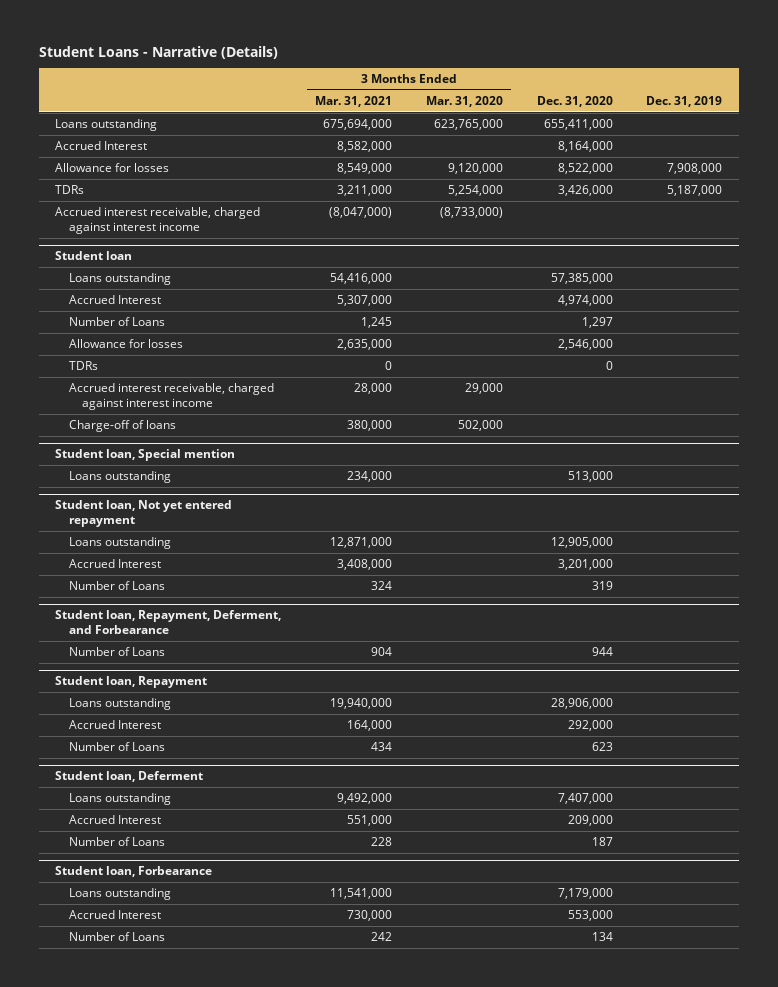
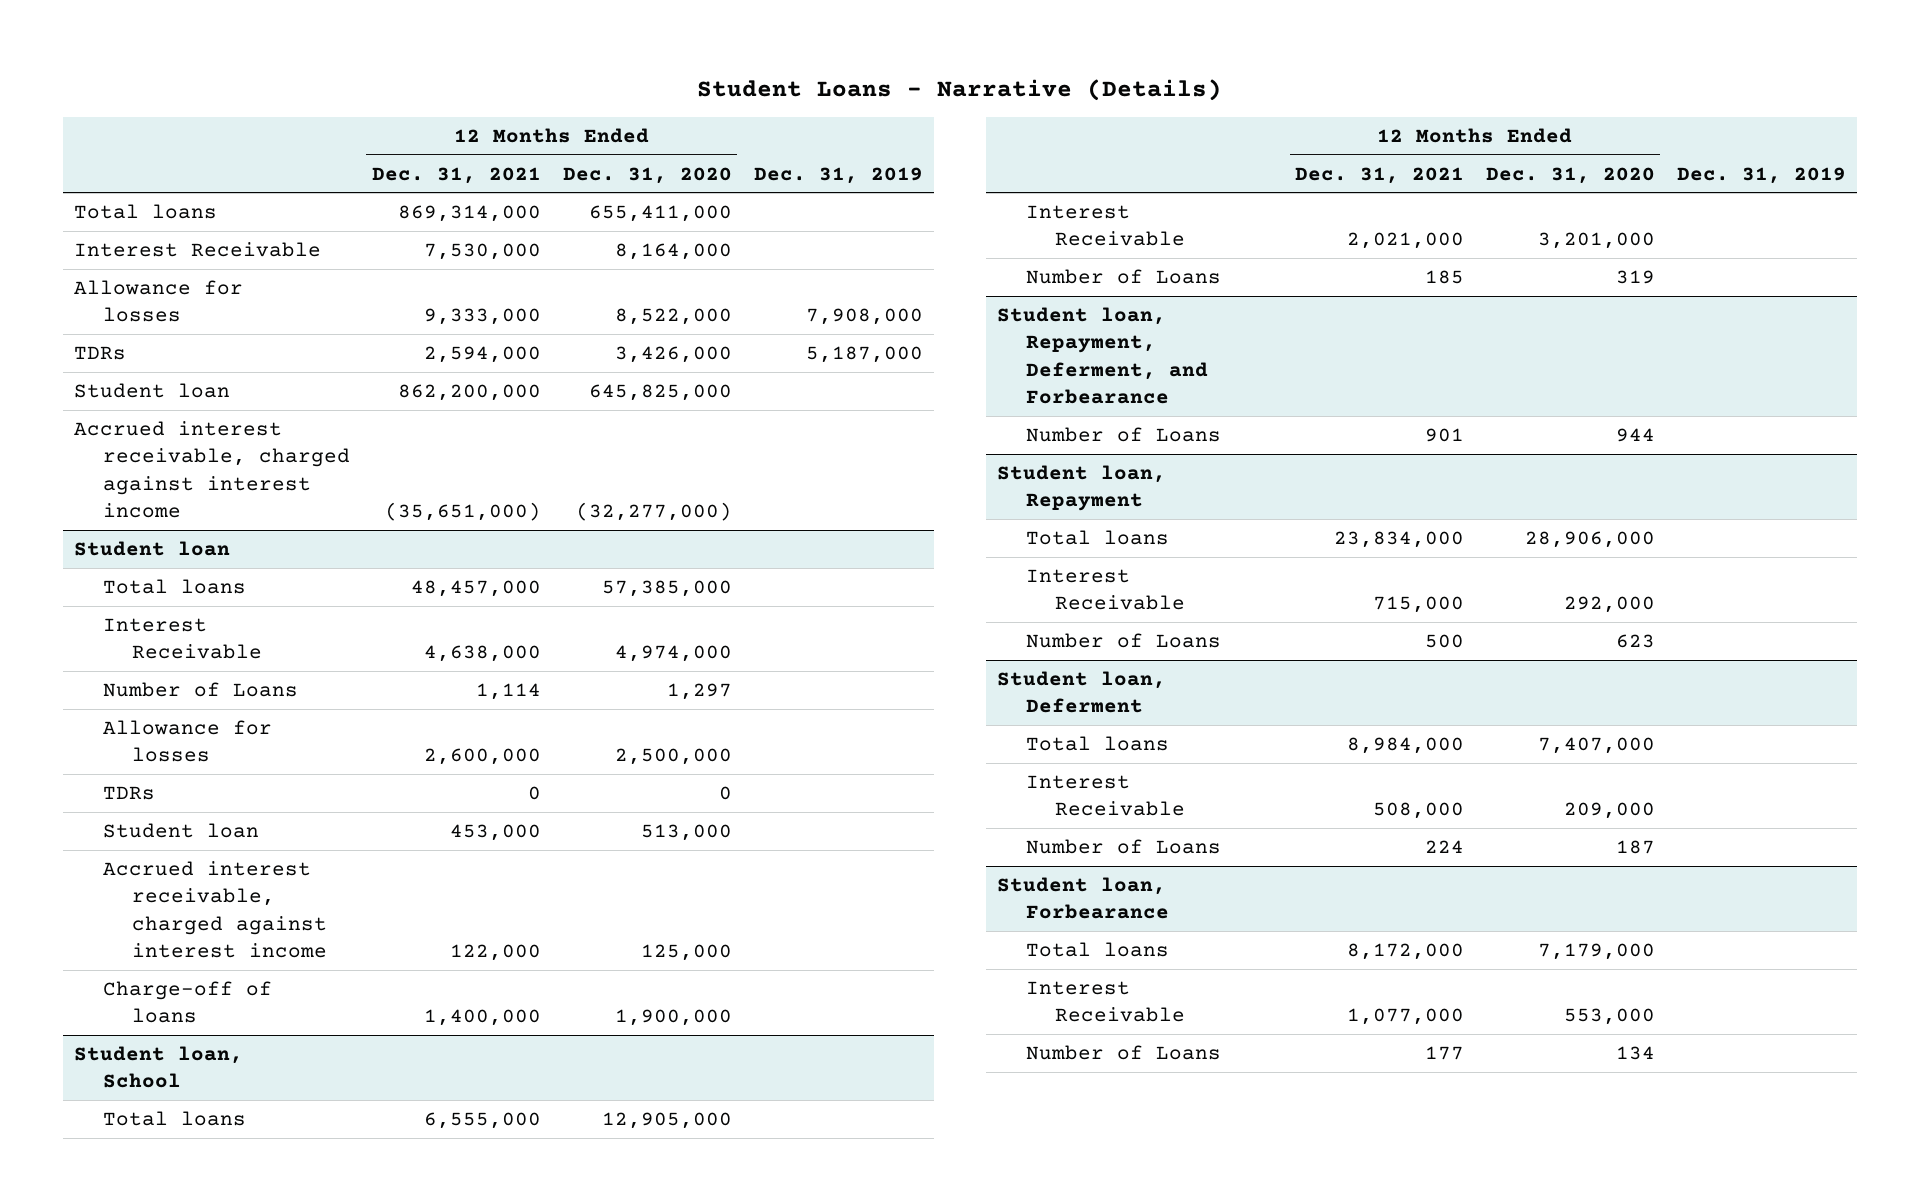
- | 3 Months Ended Mar. 31, 2021 | 3 Months Ended Mar. 31, 2020 | Dec. 31, 2020 | Dec. 31, 2019
+ | 12 Months Ended Dec. 31, 2021 | 12 Months Ended Dec. 31, 2020 | Dec. 31, 2019
- Loans outstanding | 675,694,000 | 623,765,000 | 655,411,000 |
- Accrued Interest | 8,582,000 | | 8,164,000 |
+ Total loans | 869,314,000 | 655,411,000 |
+ Interest Receivable | 7,530,000 | 8,164,000 |
+ Student loan | 862,200,000 | 645,825,000 |
@ Student loan
- Loans outstanding | 54,416,000 | | 57,385,000 |
- Accrued Interest | 5,307,000 | | 4,974,000 |
+ Total loans | 48,457,000 | 57,385,000 |
+ Interest Receivable | 4,638,000 | 4,974,000 |
+ Student loan | 453,000 | 513,000 |
- Student loan, Special mention
- Loans outstanding | 234,000 | | 513,000 |
- Student loan, Not yet entered repayment
- Loans outstanding | 12,871,000 | | 12,905,000 |
- Accrued Interest | 3,408,000 | | 3,201,000 |
- Number of Loans | 324 | | 319 |
+ Student loan, School
+ Total loans | 6,555,000 | 12,905,000 |
+ Interest Receivable | 2,021,000 | 3,201,000 |
+ Number of Loans | 185 | 319 |
@ Student loan, Repayment
- Loans outstanding | 19,940,000 | | 28,906,000 |
- Accrued Interest | 164,000 | | 292,000 |
+ Total loans | 23,834,000 | 28,906,000 |
+ Interest Receivable | 715,000 | 292,000 |
@ Student loan, Deferment
- Loans outstanding | 9,492,000 | | 7,407,000 |
- Accrued Interest | 551,000 | | 209,000 |
+ Total loans | 8,984,000 | 7,407,000 |
+ Interest Receivable | 508,000 | 209,000 |
@ Student loan, Forbearance
- Loans outstanding | 11,541,000 | | 7,179,000 |
- Accrued Interest | 730,000 | | 553,000 |
+ Total loans | 8,172,000 | 7,179,000 |
+ Interest Receivable | 1,077,000 | 553,000 |

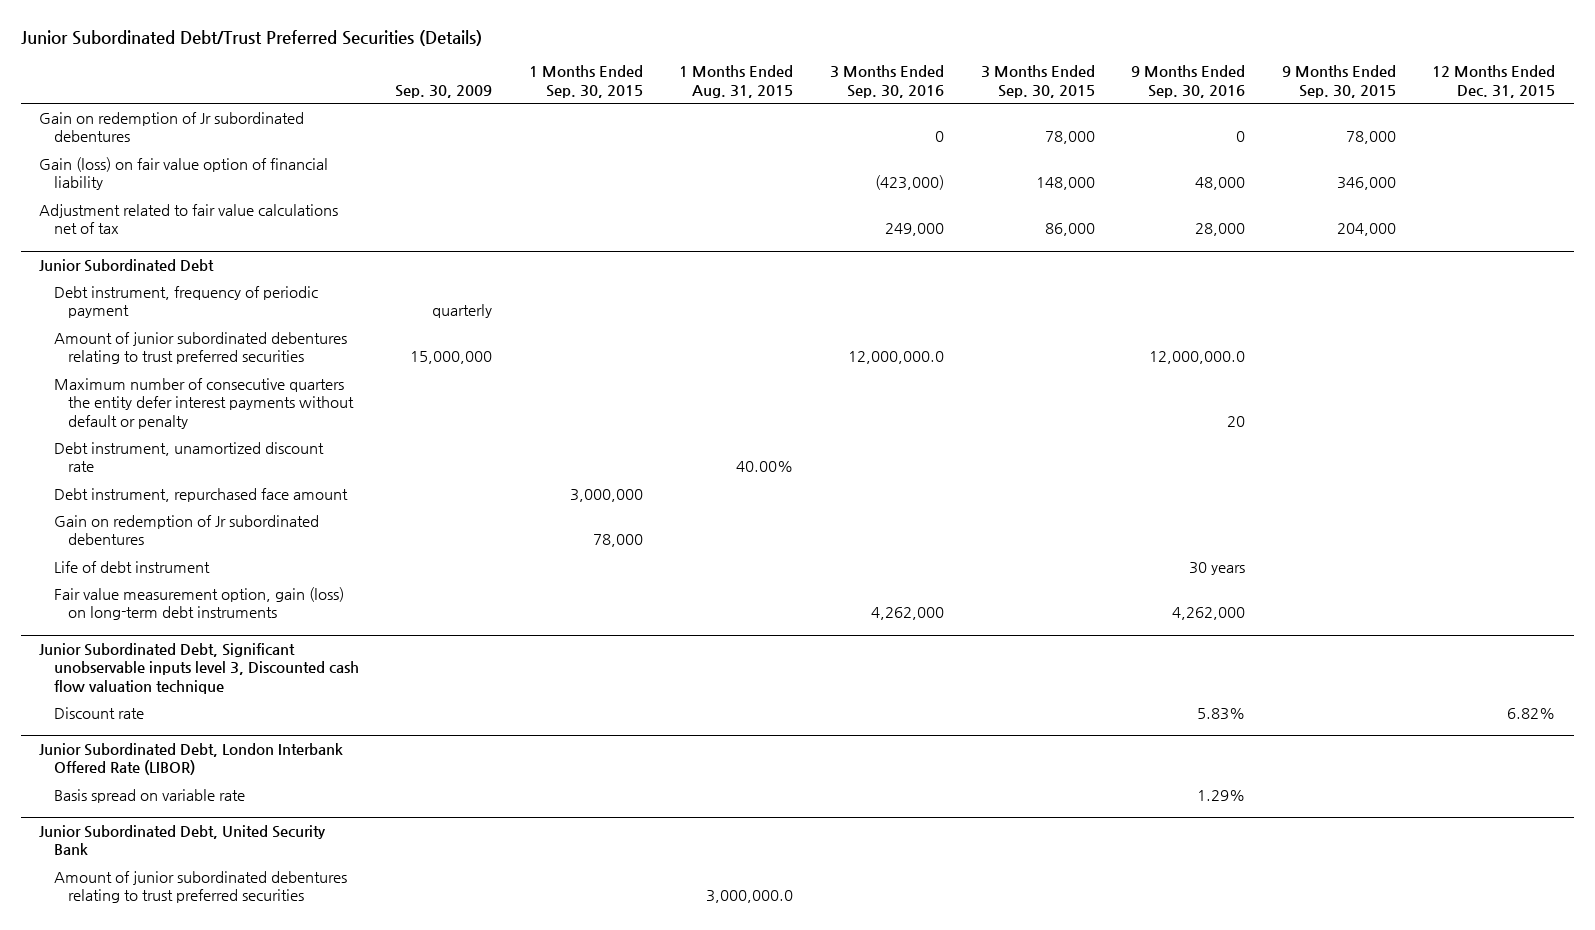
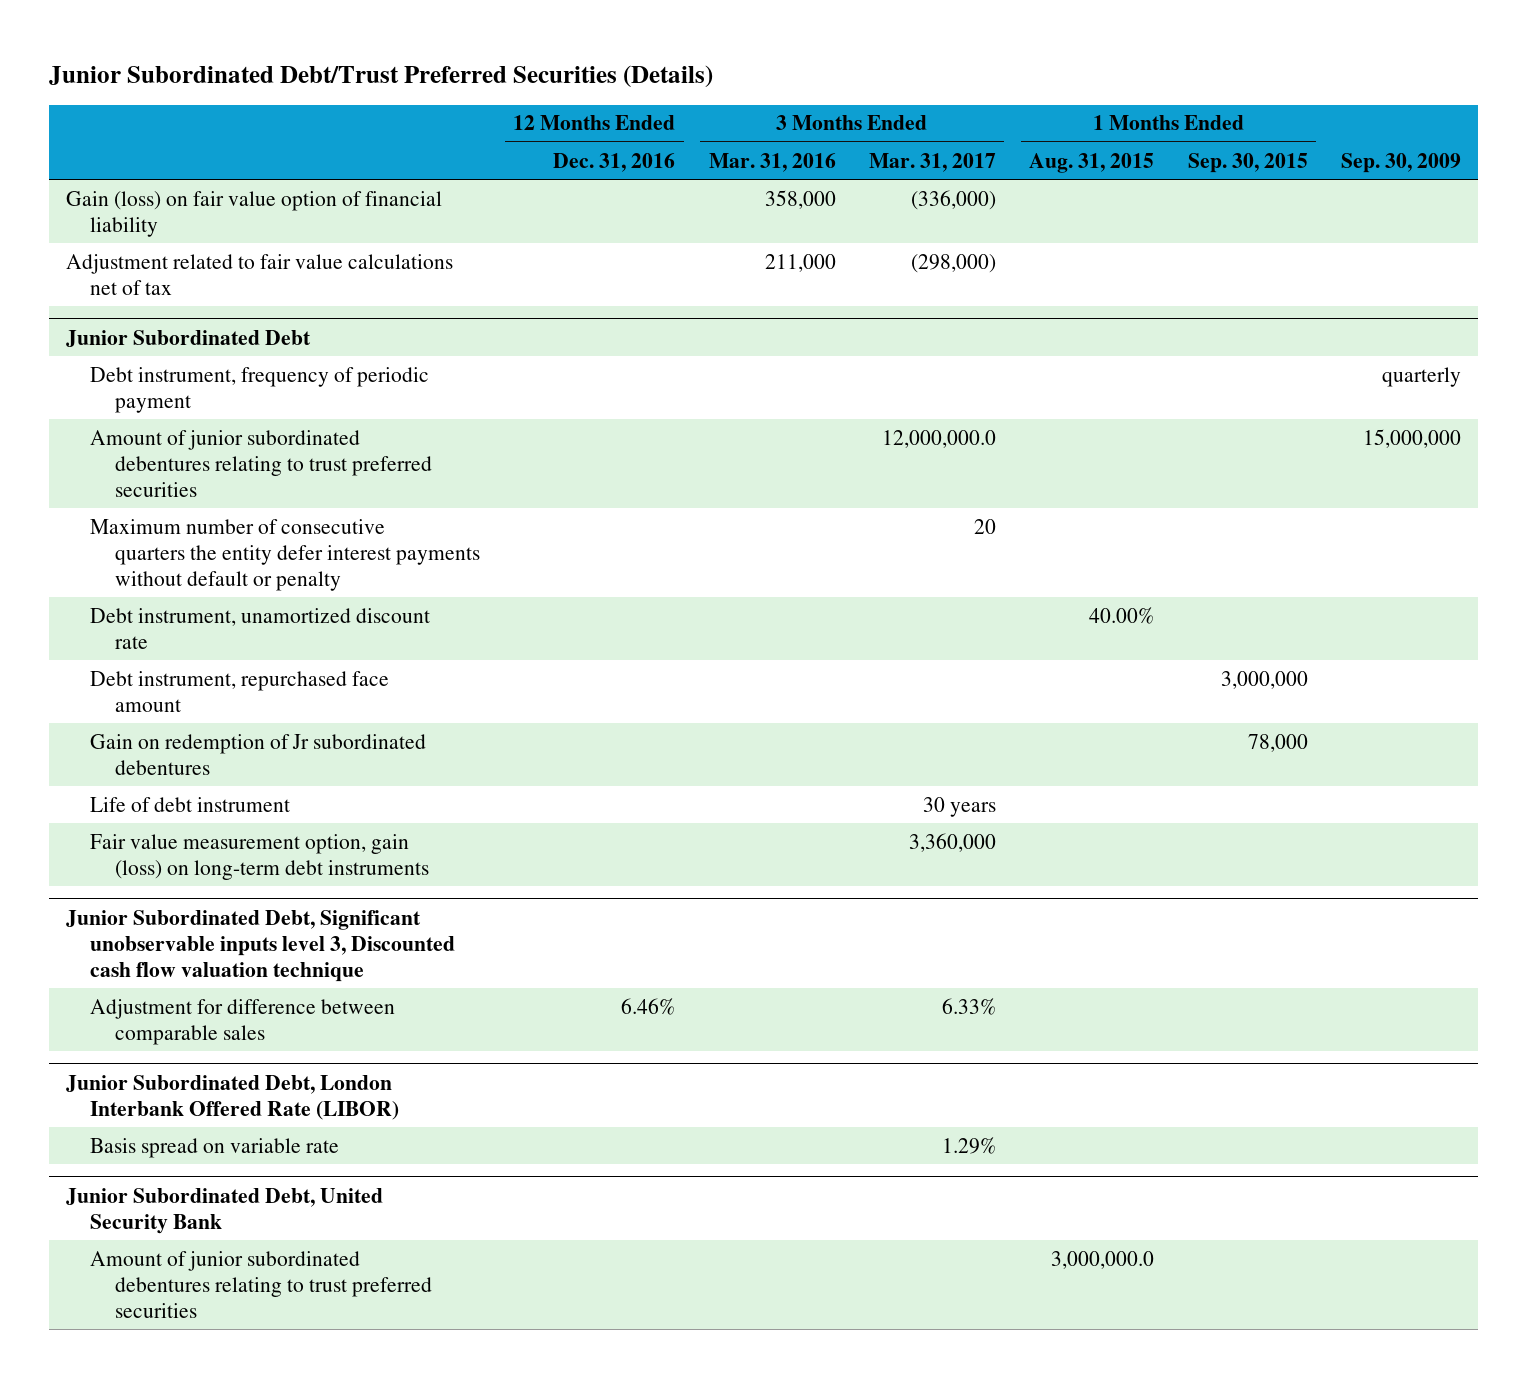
- | Sep. 30, 2009 | 1 Months Ended Sep. 30, 2015 | 1 Months Ended Aug. 31, 2015 | 3 Months Ended Sep. 30, 2016 | 3 Months Ended Sep. 30, 2015 | 9 Months Ended Sep. 30, 2016 | 9 Months Ended Sep. 30, 2015 | 12 Months Ended Dec. 31, 2015
+ | 12 Months Ended Dec. 31, 2016 | 3 Months Ended Mar. 31, 2016 | 3 Months Ended Mar. 31, 2017 | 1 Months Ended Aug. 31, 2015 | 1 Months Ended Sep. 30, 2015 | Sep. 30, 2009
- Gain on redemption of Jr subordinated debentures | | | | 0 | 78,000 | 0 | 78,000 |
@ Junior Subordinated Debt, Significant unobservable inputs level 3, Discounted cash flow valuation technique
- Discount rate | | | | | | 5.83% | | 6.82%
+ Adjustment for difference between comparable sales | 6.46% | | 6.33% | | |

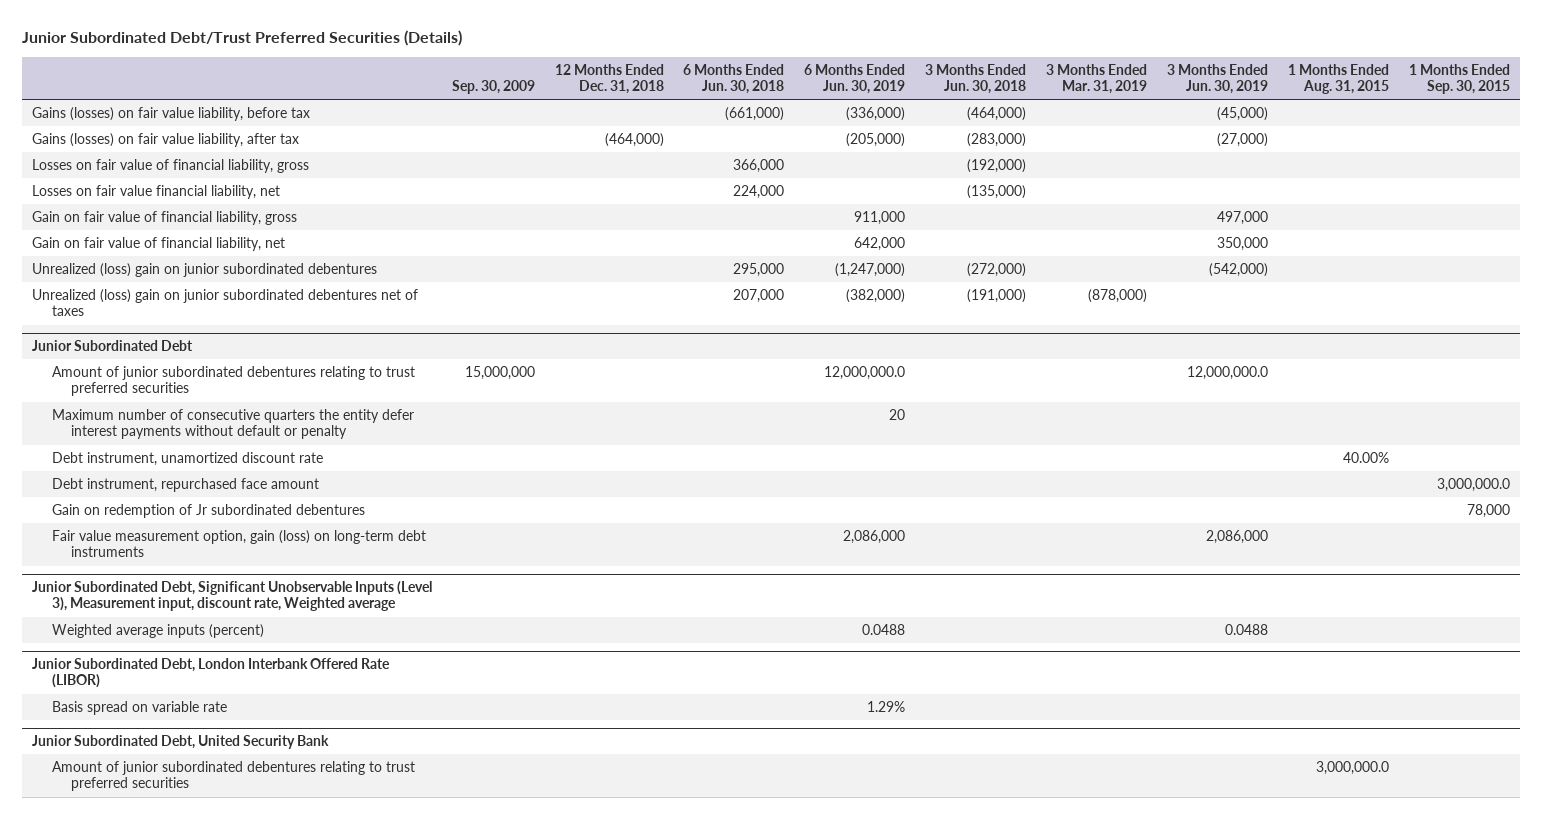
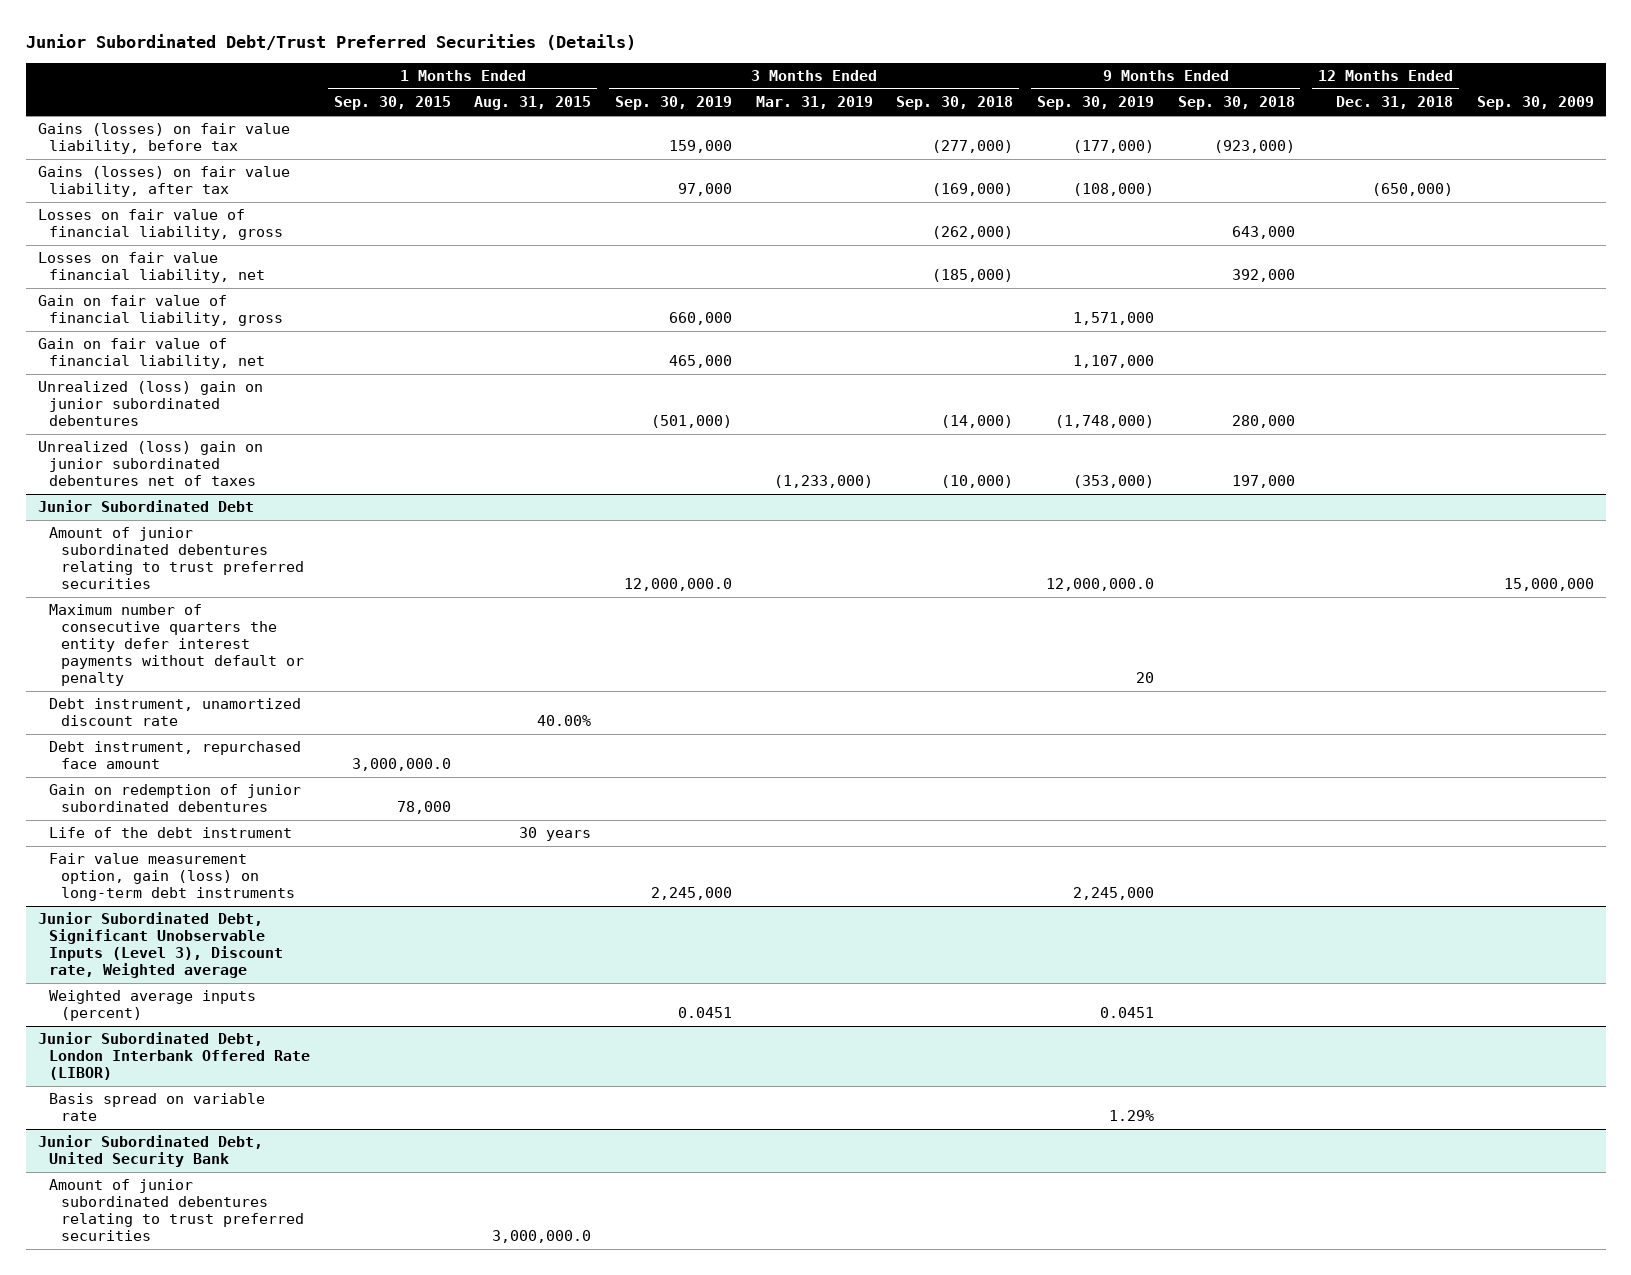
- | Sep. 30, 2009 | 12 Months Ended Dec. 31, 2018 | 6 Months Ended Jun. 30, 2018 | 6 Months Ended Jun. 30, 2019 | 3 Months Ended Jun. 30, 2018 | 3 Months Ended Mar. 31, 2019 | 3 Months Ended Jun. 30, 2019 | 1 Months Ended Aug. 31, 2015 | 1 Months Ended Sep. 30, 2015
+ | 1 Months Ended Sep. 30, 2015 | 1 Months Ended Aug. 31, 2015 | 3 Months Ended Sep. 30, 2019 | 3 Months Ended Mar. 31, 2019 | 3 Months Ended Sep. 30, 2018 | 9 Months Ended Sep. 30, 2019 | 9 Months Ended Sep. 30, 2018 | 12 Months Ended Dec. 31, 2018 | Sep. 30, 2009
- Gains (losses) on fair value liability, after tax | | (464,000) | | (205,000) | (283,000) | | (27,000) | |
+ Gains (losses) on fair value liability, after tax | | | 97,000 | | (169,000) | (108,000) | | (650,000) |
- Unrealized (loss) gain on junior subordinated debentures net of taxes | | | 207,000 | (382,000) | (191,000) | (878,000) | | |
+ Unrealized (loss) gain on junior subordinated debentures net of taxes | | | | (1,233,000) | (10,000) | (353,000) | 197,000 | |
@ Junior Subordinated Debt
- Gain on redemption of Jr subordinated debentures | | | | | | | | | 78,000
+ Gain on redemption of junior subordinated debentures | 78,000 | | | | | | | |
+ Life of the debt instrument | | 30 years | | | | | | |
- Junior Subordinated Debt, Significant Unobservable Inputs (Level 3), Measurement input, discount rate, Weighted average
+ Junior Subordinated Debt, Significant Unobservable Inputs (Level 3), Discount rate, Weighted average

